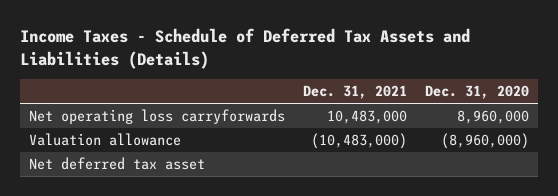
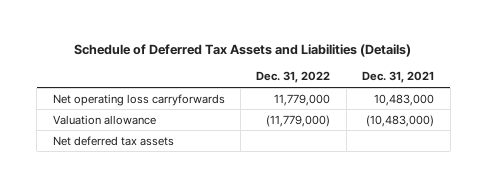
- Income Taxes - Schedule of Deferred Tax Assets and Liabilities (Details)
+ Schedule of Deferred Tax Assets and Liabilities (Details)
- | Dec. 31, 2021 | Dec. 31, 2020
+ | Dec. 31, 2022 | Dec. 31, 2021
- Net deferred tax asset
+ Net deferred tax assets

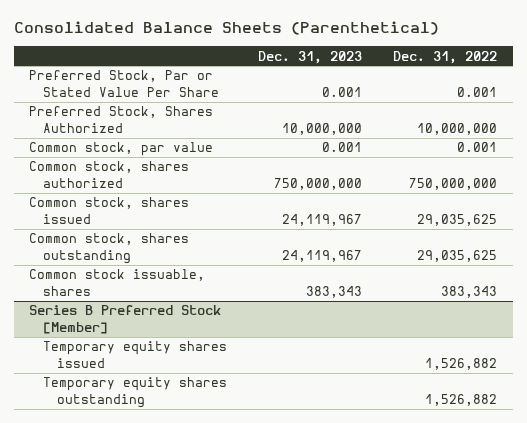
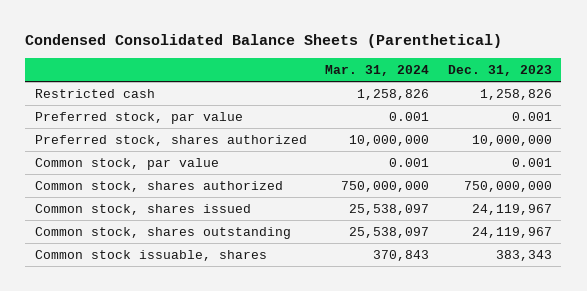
- Consolidated Balance Sheets (Parenthetical)
+ Condensed Consolidated Balance Sheets (Parenthetical)
- | Dec. 31, 2023 | Dec. 31, 2022
+ | Mar. 31, 2024 | Dec. 31, 2023
- Preferred Stock, Par or Stated Value Per Share | 0.001 | 0.001
- Preferred Stock, Shares Authorized | 10,000,000 | 10,000,000
+ Restricted cash | 1,258,826 | 1,258,826
+ Preferred stock, par value | 0.001 | 0.001
+ Preferred stock, shares authorized | 10,000,000 | 10,000,000
- Series B Preferred Stock [Member]
- Temporary equity shares issued | | 1,526,882
- Temporary equity shares outstanding | | 1,526,882

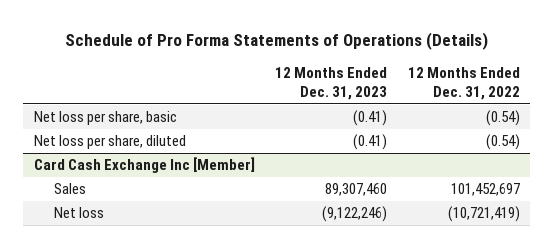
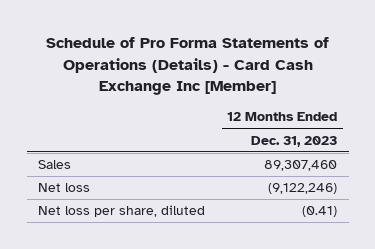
- Schedule of Pro Forma Statements of Operations (Details)
+ Schedule of Pro Forma Statements of Operations (Details) - Card Cash Exchange Inc [Member]
- | 12 Months Ended Dec. 31, 2023 | 12 Months Ended Dec. 31, 2022
+ | 12 Months Ended Dec. 31, 2023
- Net loss per share, basic | (0.41) | (0.54)
- Card Cash Exchange Inc [Member]
moved down: Net loss per share, diluted | (0.41)

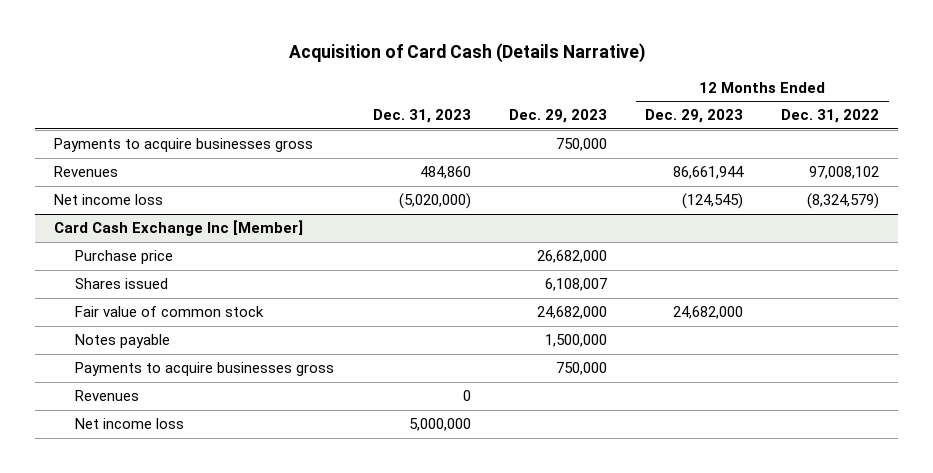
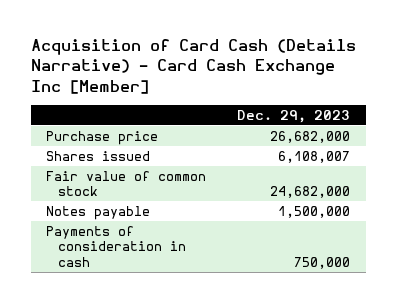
- Acquisition of Card Cash (Details Narrative)
+ Acquisition of Card Cash (Details Narrative) - Card Cash Exchange Inc [Member]
- | Dec. 31, 2023 | Dec. 29, 2023 | 12 Months Ended Dec. 29, 2023 | 12 Months Ended Dec. 31, 2022
+ | Dec. 29, 2023
- Payments to acquire businesses gross | | 750,000 | |
- Revenues | 484,860 | | 86,661,944 | 97,008,102
- Net income loss | (5,020,000) | | (124,545) | (8,324,579)
- Card Cash Exchange Inc [Member]
- Payments to acquire businesses gross | | 750,000 | |
- Revenues | 0 | | |
- Net income loss | 5,000,000 | | |
+ Payments of consideration in cash | 750,000

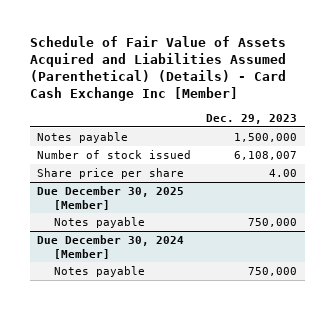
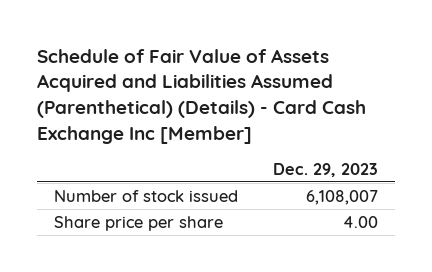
- Notes payable | 1,500,000
- Due December 30, 2025 [Member]
- Notes payable | 750,000
- Due December 30, 2024 [Member]
- Notes payable | 750,000

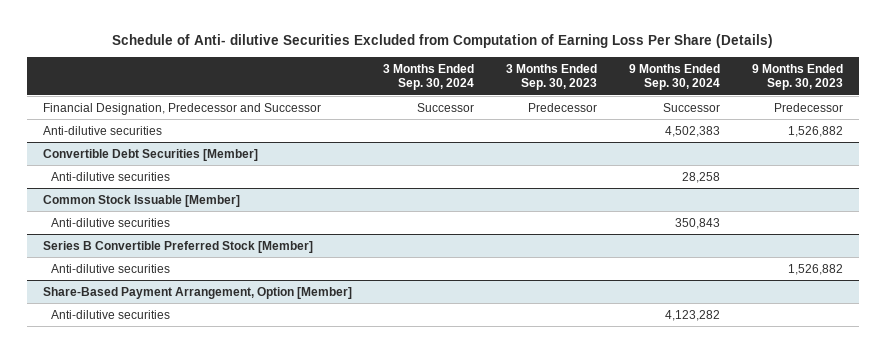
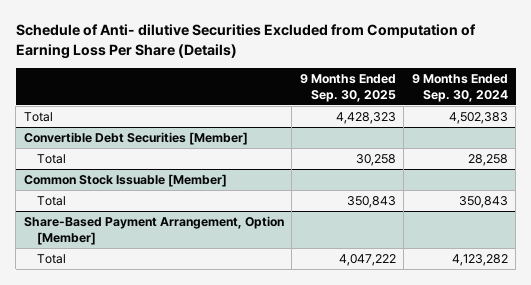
- | 3 Months Ended Sep. 30, 2024 | 3 Months Ended Sep. 30, 2023 | 9 Months Ended Sep. 30, 2024 | 9 Months Ended Sep. 30, 2023
+ | 9 Months Ended Sep. 30, 2025 | 9 Months Ended Sep. 30, 2024
- Financial Designation, Predecessor and Successor | Successor | Predecessor | Successor | Predecessor
- Anti-dilutive securities | | | 4,502,383 | 1,526,882
+ Total | 4,428,323 | 4,502,383
@ Convertible Debt Securities [Member]
- Anti-dilutive securities | | | 28,258 |
+ Total | 30,258 | 28,258
@ Common Stock Issuable [Member]
- Anti-dilutive securities | | | 350,843 |
- Series B Convertible Preferred Stock [Member]
- Anti-dilutive securities | | | | 1,526,882
@ Common Stock Issuable [Member]
+ Total | 350,843 | 350,843
@ Share-Based Payment Arrangement, Option [Member]
- Anti-dilutive securities | | | 4,123,282 |
+ Total | 4,047,222 | 4,123,282

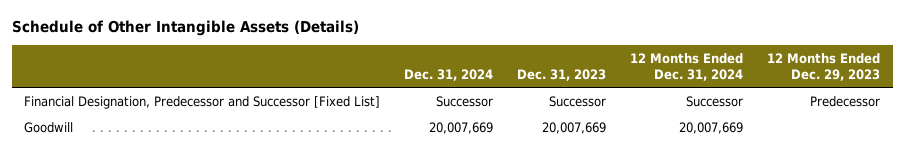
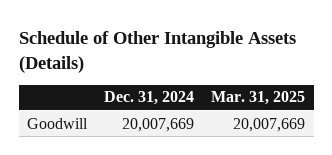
- | Dec. 31, 2024 | Dec. 31, 2023 | 12 Months Ended Dec. 31, 2024 | 12 Months Ended Dec. 29, 2023
+ | Dec. 31, 2024 | Mar. 31, 2025
- Financial Designation, Predecessor and Successor [Fixed List] | Successor | Successor | Successor | Predecessor

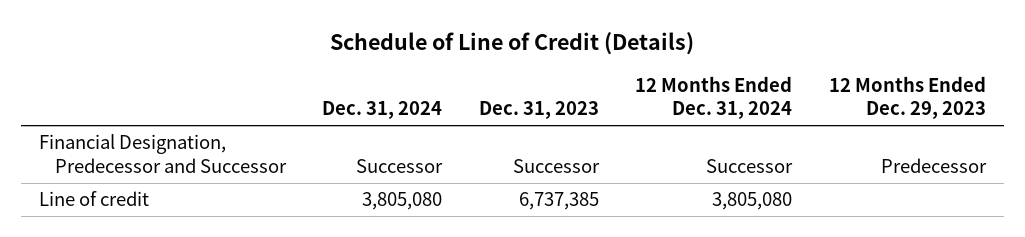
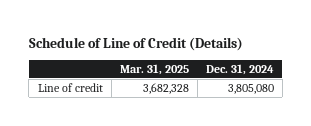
- | Dec. 31, 2024 | Dec. 31, 2023 | 12 Months Ended Dec. 31, 2024 | 12 Months Ended Dec. 29, 2023
+ | Mar. 31, 2025 | Dec. 31, 2024
- Financial Designation, Predecessor and Successor | Successor | Successor | Successor | Predecessor

